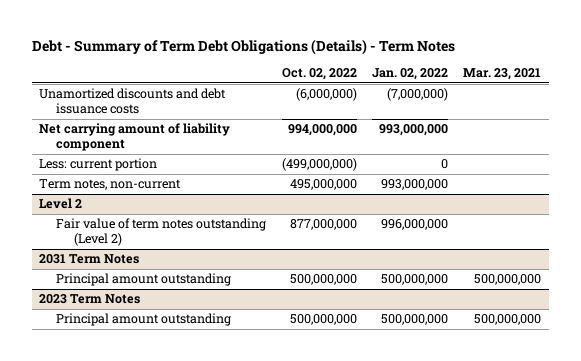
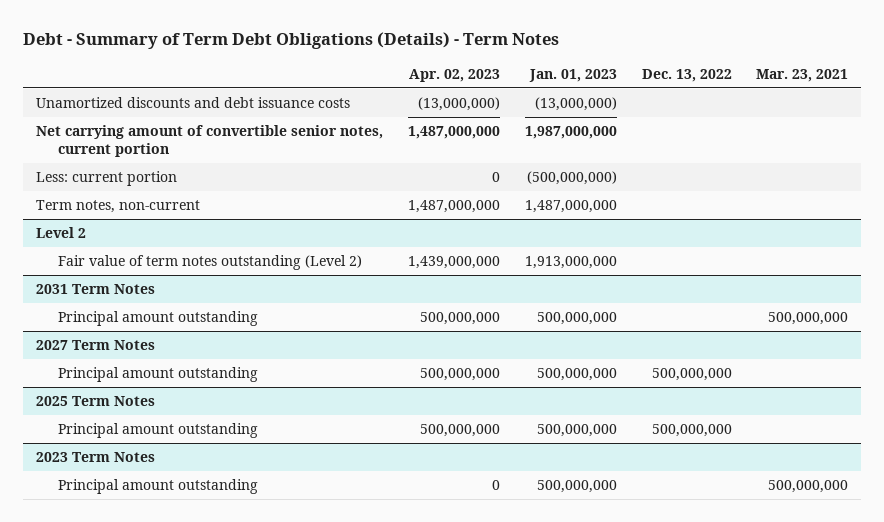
- | Oct. 02, 2022 | Jan. 02, 2022 | Mar. 23, 2021
+ | Apr. 02, 2023 | Jan. 01, 2023 | Dec. 13, 2022 | Mar. 23, 2021
- Net carrying amount of liability component | 994,000,000 | 993,000,000 |
+ Net carrying amount of convertible senior notes, current portion | 1,487,000,000 | 1,987,000,000 | |
+ 2027 Term Notes
+ Principal amount outstanding | 500,000,000 | 500,000,000 | 500,000,000 |
+ 2025 Term Notes
+ Principal amount outstanding | 500,000,000 | 500,000,000 | 500,000,000 |

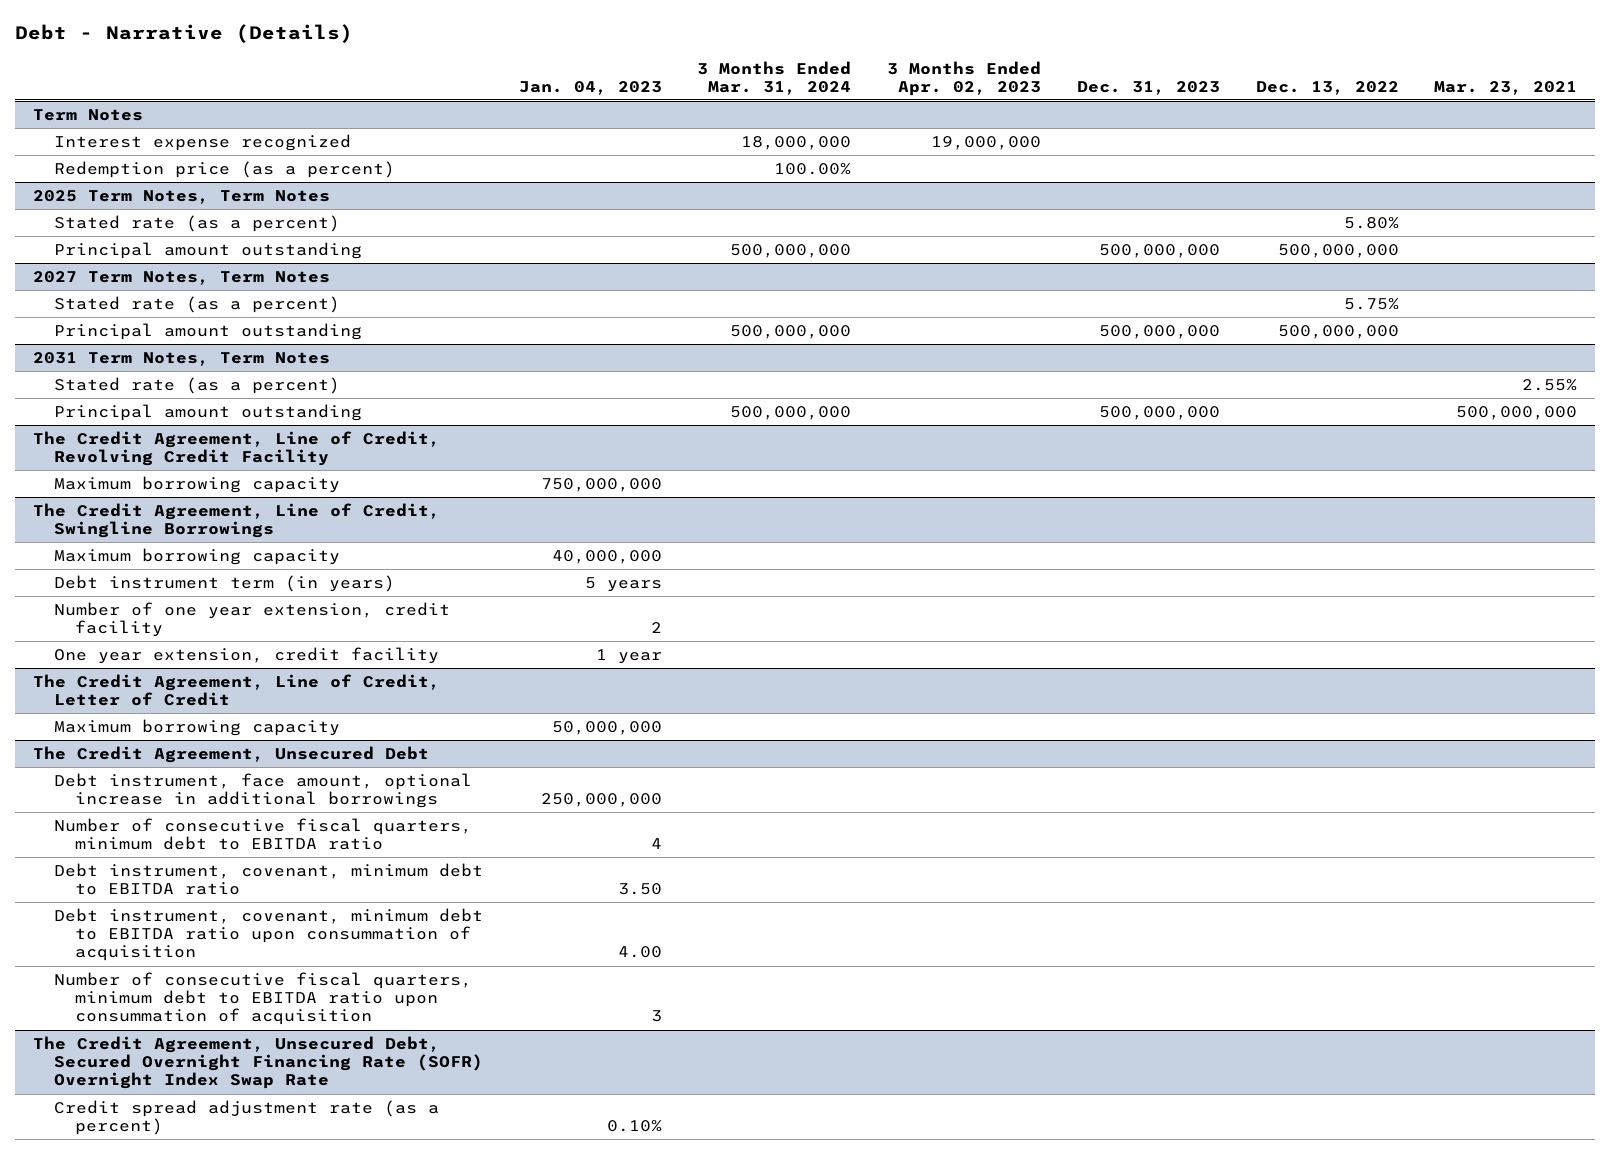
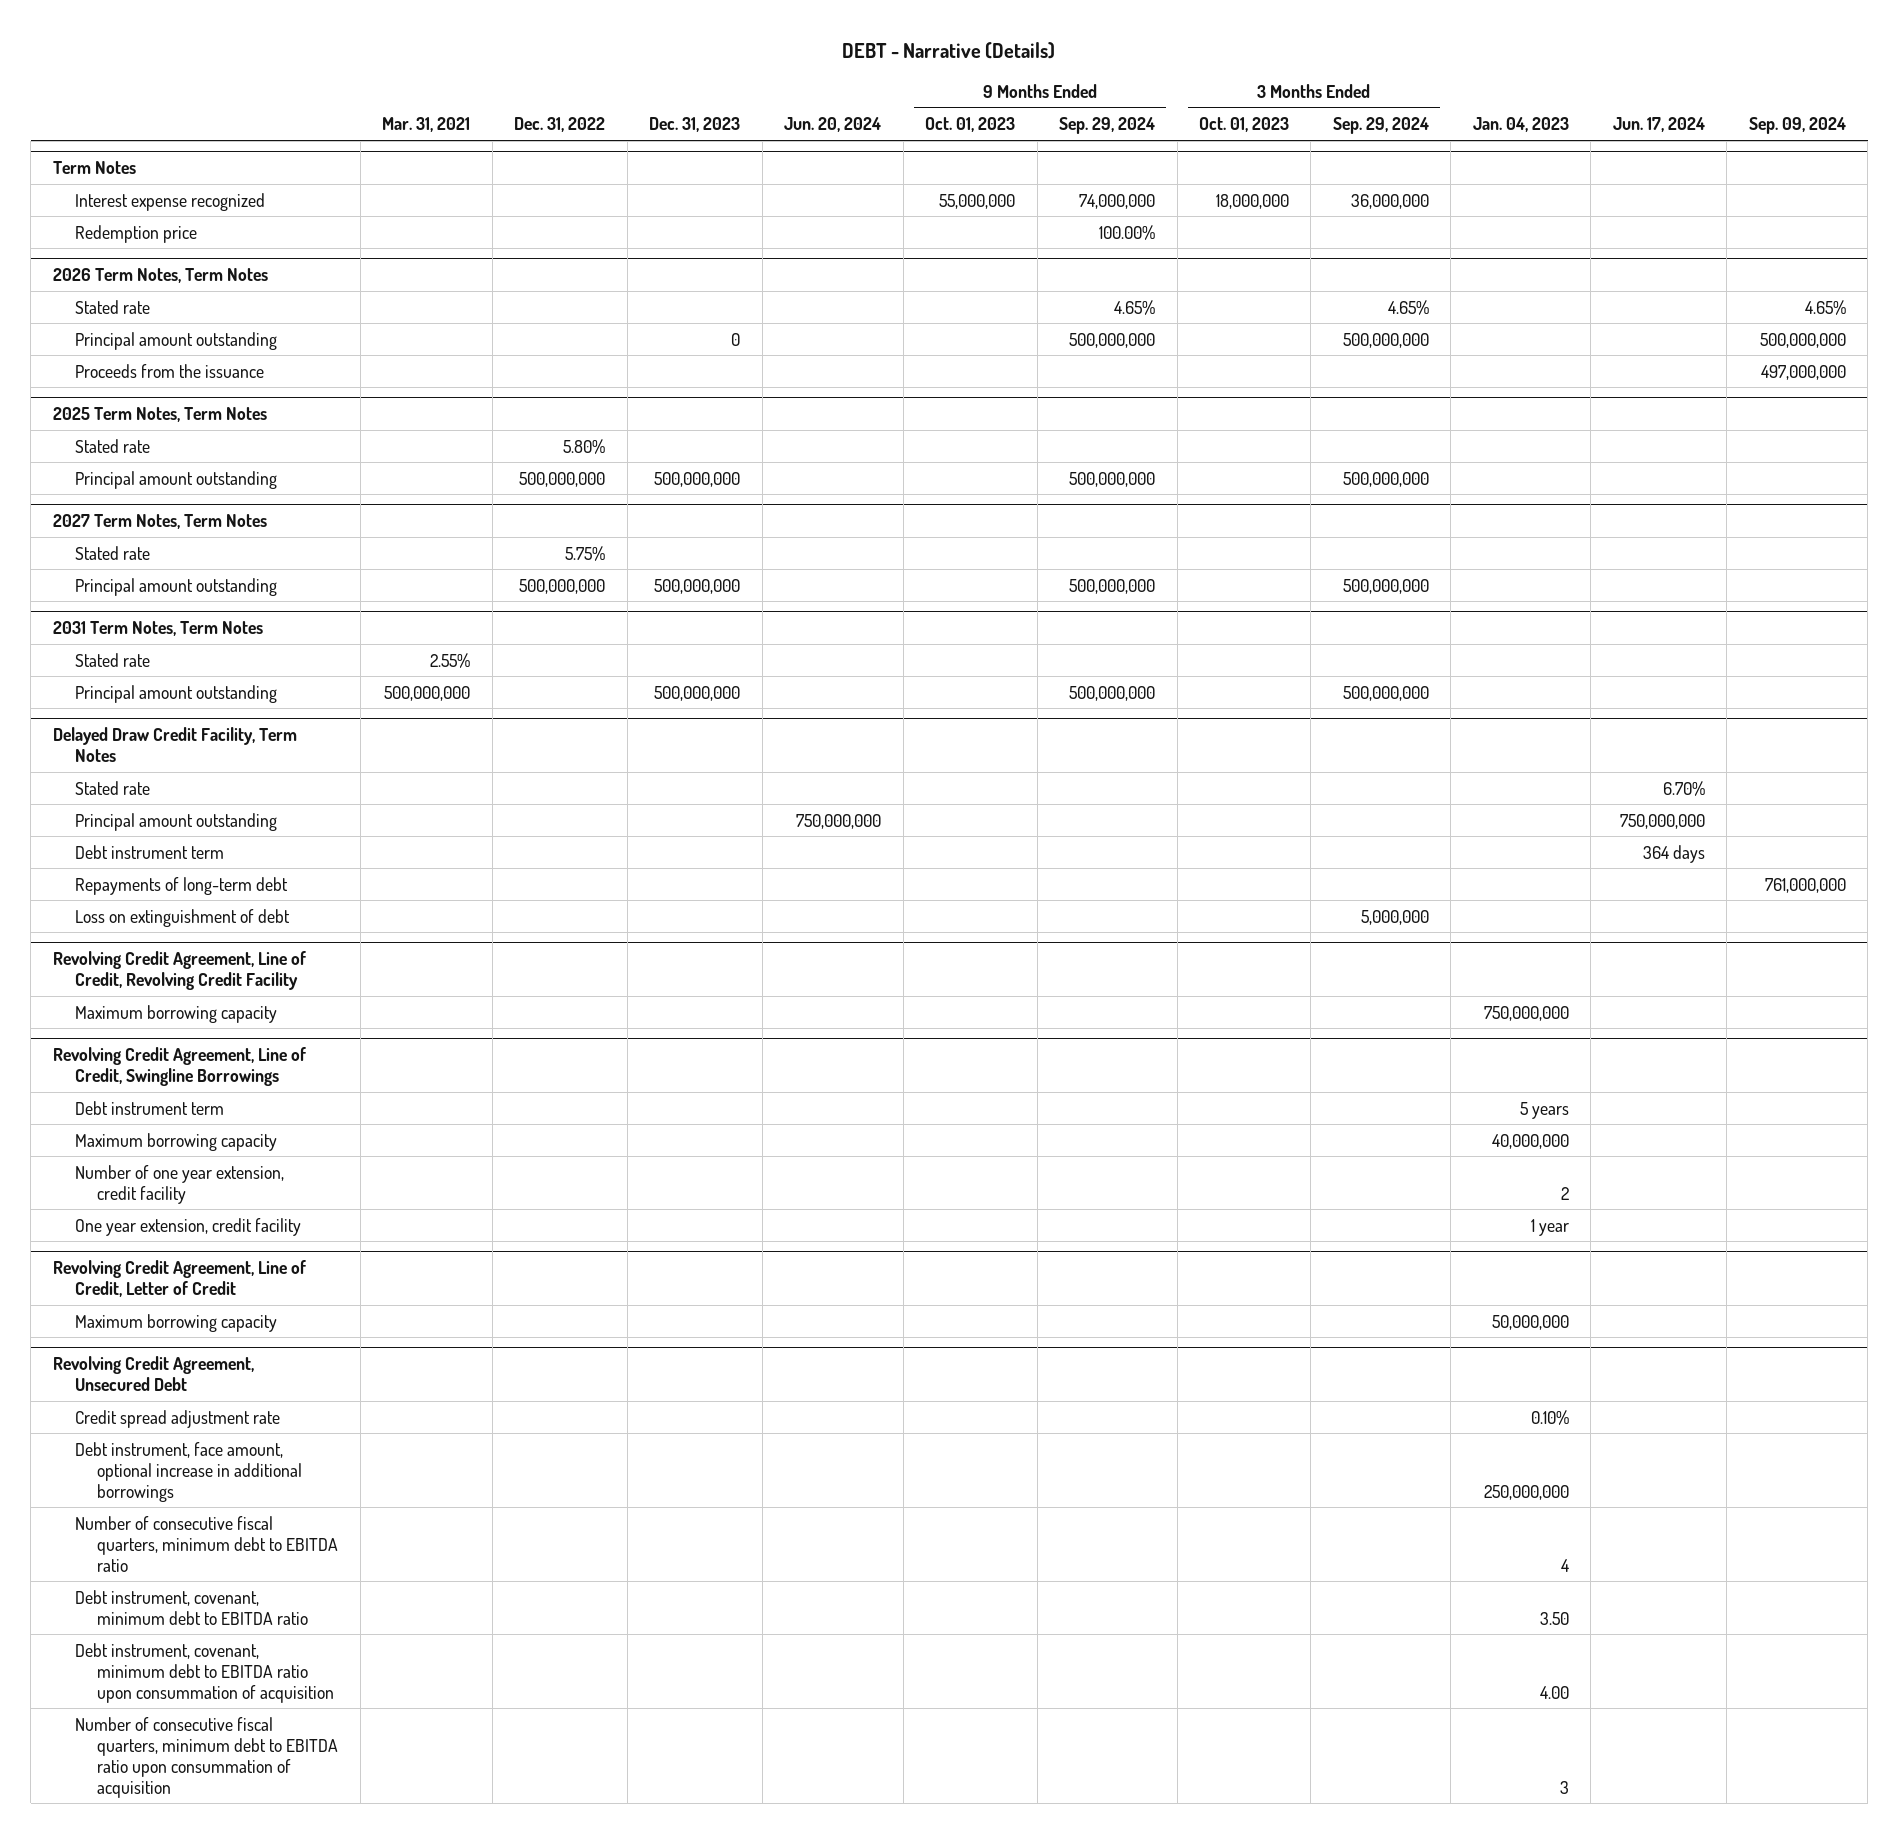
- Debt - Narrative (Details)
+ DEBT - Narrative (Details)
- | Jan. 04, 2023 | 3 Months Ended Mar. 31, 2024 | 3 Months Ended Apr. 02, 2023 | Dec. 31, 2023 | Dec. 13, 2022 | Mar. 23, 2021
+ | Mar. 31, 2021 | Dec. 31, 2022 | Dec. 31, 2023 | Jun. 20, 2024 | 9 Months Ended Oct. 01, 2023 | 9 Months Ended Sep. 29, 2024 | 3 Months Ended Oct. 01, 2023 | 3 Months Ended Sep. 29, 2024 | Jan. 04, 2023 | Jun. 17, 2024 | Sep. 09, 2024
@ Term Notes
- Redemption price (as a percent) | | 100.00% | | | |
+ Redemption price | | | | | | 100.00% | | | | |
+ 2026 Term Notes, Term Notes
+ Stated rate | | | | | | 4.65% | | 4.65% | | | 4.65%
+ Principal amount outstanding | | | 0 | | | 500,000,000 | | 500,000,000 | | | 500,000,000
+ Proceeds from the issuance | | | | | | | | | | | 497,000,000
@ 2025 Term Notes, Term Notes
- Stated rate (as a percent) | | | | | 5.80% |
+ Stated rate | | 5.80% | | | | | | | | |
@ 2027 Term Notes, Term Notes
- Stated rate (as a percent) | | | | | 5.75% |
+ Stated rate | | 5.75% | | | | | | | | |
@ 2031 Term Notes, Term Notes
- Stated rate (as a percent) | | | | | | 2.55%
+ Stated rate | 2.55% | | | | | | | | | |
- The Credit Agreement, Line of Credit, Revolving Credit Facility
+ Delayed Draw Credit Facility, Term Notes
+ Stated rate | | | | | | | | | | 6.70% |
+ Principal amount outstanding | | | | 750,000,000 | | | | | | 750,000,000 |
+ Debt instrument term | | | | | | | | | | 364 days |
+ Repayments of long-term debt | | | | | | | | | | | 761,000,000
+ Loss on extinguishment of debt | | | | | | | | 5,000,000 | | |
+ Revolving Credit Agreement, Line of Credit, Revolving Credit Facility
- The Credit Agreement, Line of Credit, Swingline Borrowings
+ Revolving Credit Agreement, Line of Credit, Swingline Borrowings
+ Debt instrument term | | | | | | | | | 5 years | |
- Debt instrument term (in years) | 5 years | | | | |
- The Credit Agreement, Line of Credit, Letter of Credit
+ Revolving Credit Agreement, Line of Credit, Letter of Credit
- The Credit Agreement, Unsecured Debt
+ Revolving Credit Agreement, Unsecured Debt
+ Credit spread adjustment rate | | | | | | | | | 0.10% | |
- The Credit Agreement, Unsecured Debt, Secured Overnight Financing Rate (SOFR) Overnight Index Swap Rate
- Credit spread adjustment rate (as a percent) | 0.10% | | | | |

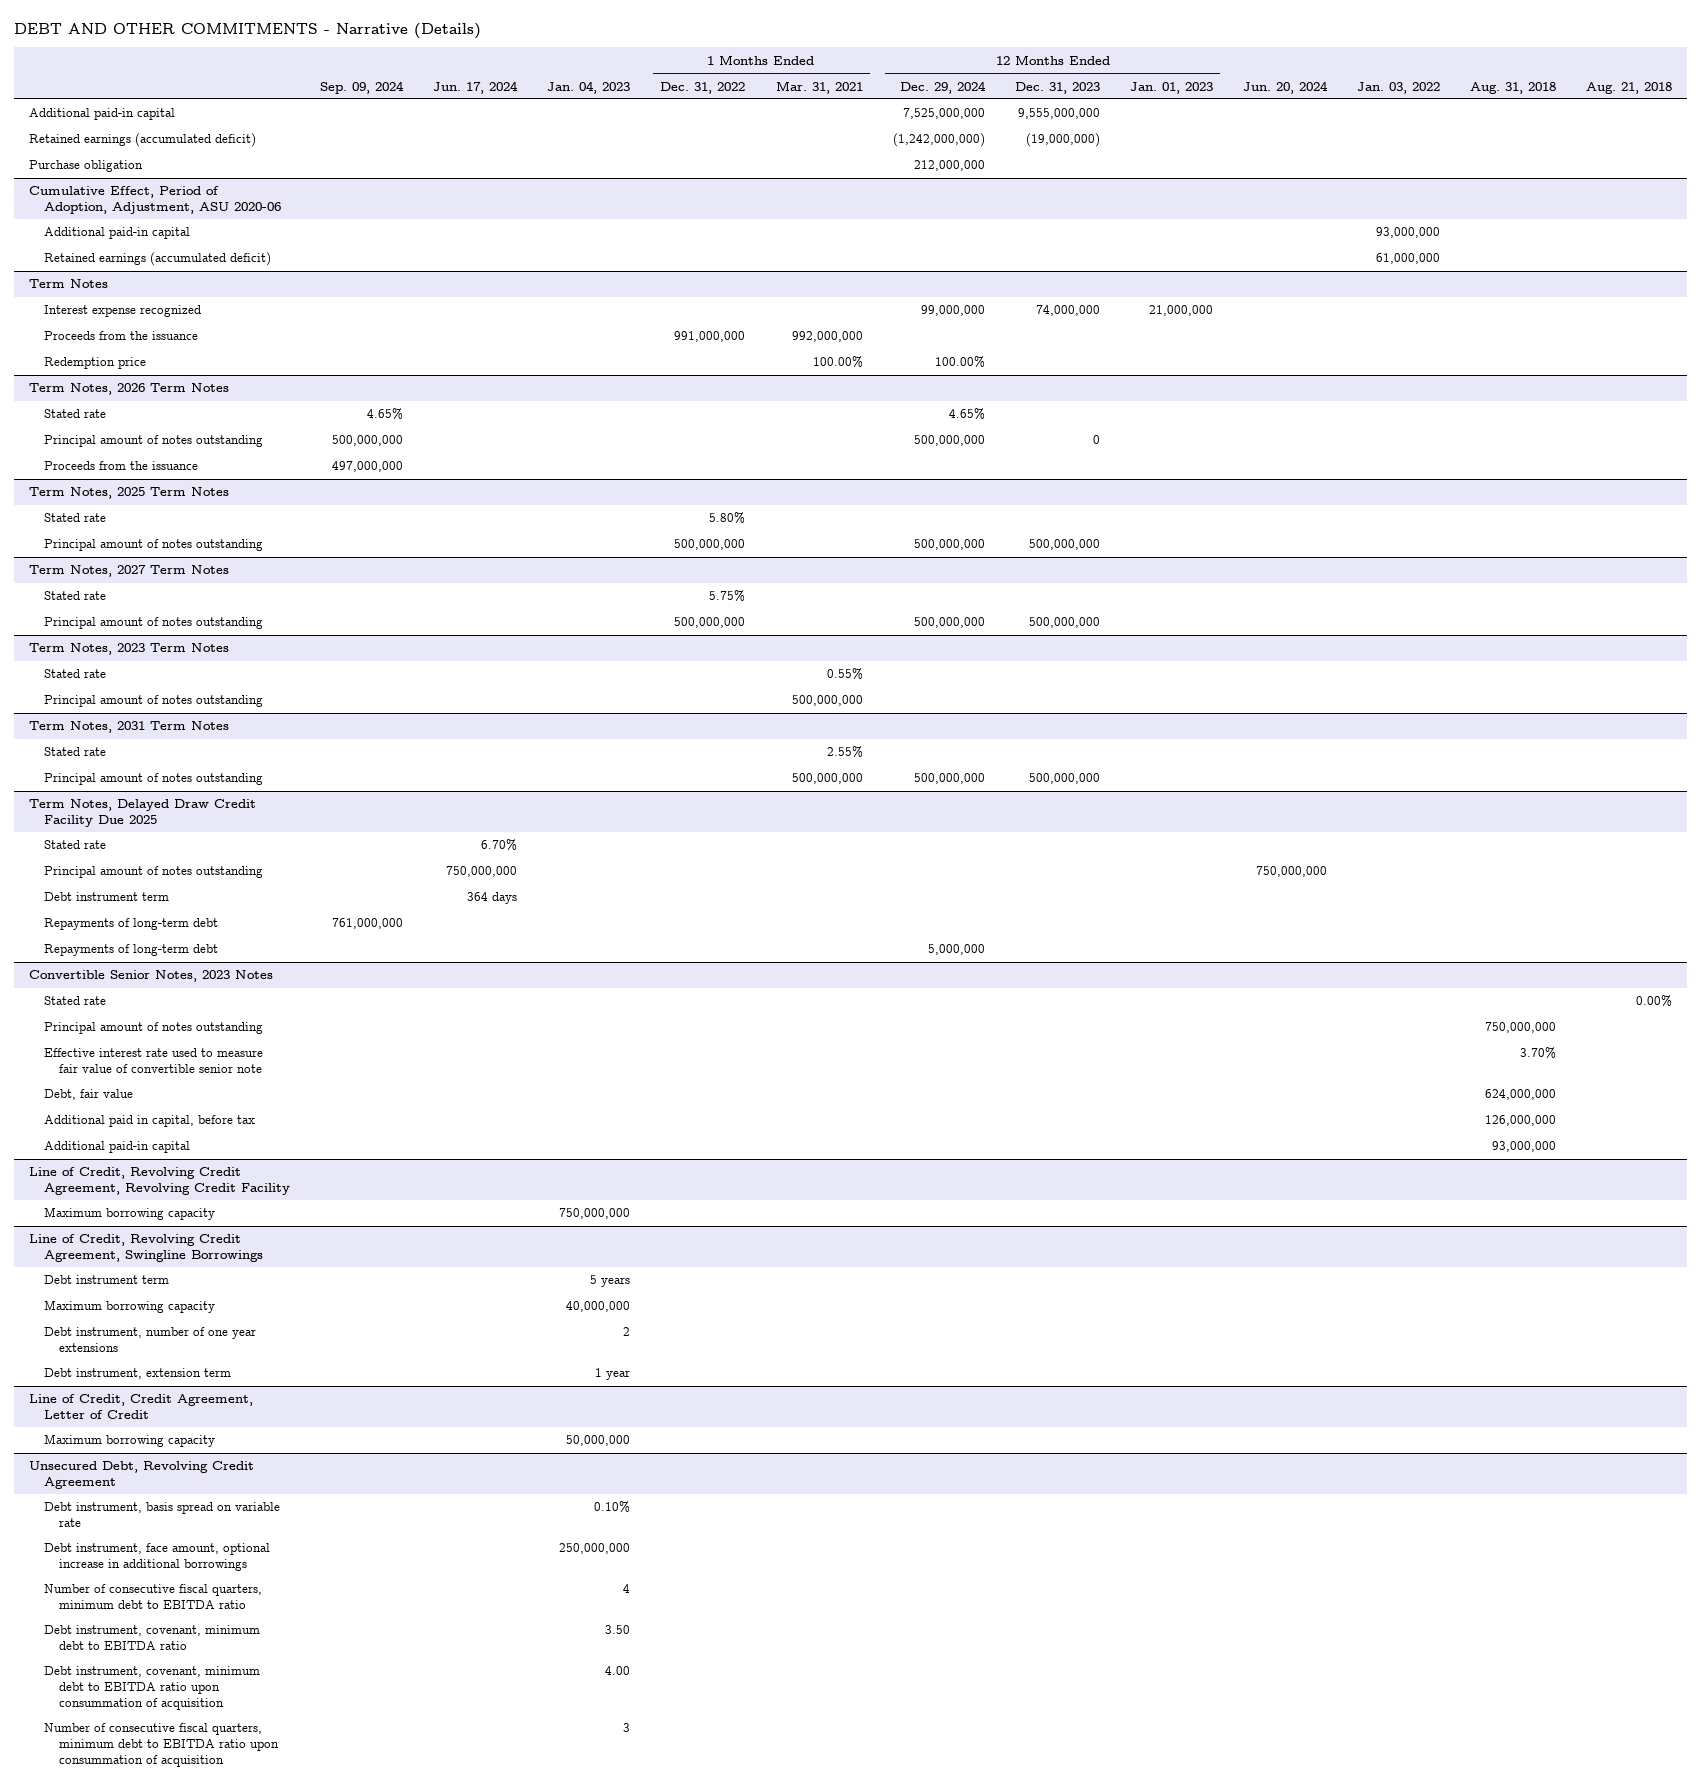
- DEBT - Narrative (Details)
+ DEBT AND OTHER COMMITMENTS - Narrative (Details)
- | Mar. 31, 2021 | Dec. 31, 2022 | Dec. 31, 2023 | Jun. 20, 2024 | 9 Months Ended Oct. 01, 2023 | 9 Months Ended Sep. 29, 2024 | 3 Months Ended Oct. 01, 2023 | 3 Months Ended Sep. 29, 2024 | Jan. 04, 2023 | Jun. 17, 2024 | Sep. 09, 2024
+ | Sep. 09, 2024 | Jun. 17, 2024 | Jan. 04, 2023 | 1 Months Ended Dec. 31, 2022 | 1 Months Ended Mar. 31, 2021 | 12 Months Ended Dec. 29, 2024 | 12 Months Ended Dec. 31, 2023 | 12 Months Ended Jan. 01, 2023 | Jun. 20, 2024 | Jan. 03, 2022 | Aug. 31, 2018 | Aug. 21, 2018
+ Additional paid-in capital | | | | | | 7,525,000,000 | 9,555,000,000 | | | | |
+ Retained earnings (accumulated deficit) | | | | | | (1,242,000,000) | (19,000,000) | | | | |
+ Purchase obligation | | | | | | 212,000,000 | | | | | |
+ Cumulative Effect, Period of Adoption, Adjustment, ASU 2020-06
+ Additional paid-in capital | | | | | | | | | | 93,000,000 | |
+ Retained earnings (accumulated deficit) | | | | | | | | | | 61,000,000 | |
@ Term Notes
+ Proceeds from the issuance | | | | 991,000,000 | 992,000,000 | | | | | | |
- 2026 Term Notes, Term Notes
+ Term Notes, 2026 Term Notes
- Principal amount outstanding | | | 0 | | | 500,000,000 | | 500,000,000 | | | 500,000,000
+ Principal amount of notes outstanding | 500,000,000 | | | | | 500,000,000 | 0 | | | | |
- 2025 Term Notes, Term Notes
+ Term Notes, 2025 Term Notes
- Principal amount outstanding | | 500,000,000 | 500,000,000 | | | 500,000,000 | | 500,000,000 | | |
- 2027 Term Notes, Term Notes
+ Principal amount of notes outstanding | | | | 500,000,000 | | 500,000,000 | 500,000,000 | | | | |
+ Term Notes, 2027 Term Notes
- Principal amount outstanding | | 500,000,000 | 500,000,000 | | | 500,000,000 | | 500,000,000 | | |
- 2031 Term Notes, Term Notes
+ Principal amount of notes outstanding | | | | 500,000,000 | | 500,000,000 | 500,000,000 | | | | |
+ Term Notes, 2023 Term Notes
+ Stated rate | | | | | 0.55% | | | | | | |
+ Principal amount of notes outstanding | | | | | 500,000,000 | | | | | | |
+ Term Notes, 2031 Term Notes
- Principal amount outstanding | 500,000,000 | | 500,000,000 | | | 500,000,000 | | 500,000,000 | | |
- Delayed Draw Credit Facility, Term Notes
+ Principal amount of notes outstanding | | | | | 500,000,000 | 500,000,000 | 500,000,000 | | | | |
+ Term Notes, Delayed Draw Credit Facility Due 2025
- Principal amount outstanding | | | | 750,000,000 | | | | | | 750,000,000 |
+ Principal amount of notes outstanding | | 750,000,000 | | | | | | | 750,000,000 | | |
- Loss on extinguishment of debt | | | | | | | | 5,000,000 | | |
- Revolving Credit Agreement, Line of Credit, Revolving Credit Facility
+ Repayments of long-term debt | | | | | | 5,000,000 | | | | | |
+ Convertible Senior Notes, 2023 Notes
+ Stated rate | | | | | | | | | | | | 0.00%
+ Principal amount of notes outstanding | | | | | | | | | | | 750,000,000 |
+ Effective interest rate used to measure fair value of convertible senior note | | | | | | | | | | | 3.70% |
+ Debt, fair value | | | | | | | | | | | 624,000,000 |
+ Additional paid in capital, before tax | | | | | | | | | | | 126,000,000 |
+ Additional paid-in capital | | | | | | | | | | | 93,000,000 |
+ Line of Credit, Revolving Credit Agreement, Revolving Credit Facility
- Revolving Credit Agreement, Line of Credit, Swingline Borrowings
+ Line of Credit, Revolving Credit Agreement, Swingline Borrowings
- Number of one year extension, credit facility | | | | | | | | | 2 | |
- One year extension, credit facility | | | | | | | | | 1 year | |
- Revolving Credit Agreement, Line of Credit, Letter of Credit
+ Debt instrument, number of one year extensions | | | 2 | | | | | | | | |
+ Debt instrument, extension term | | | 1 year | | | | | | | | |
+ Line of Credit, Credit Agreement, Letter of Credit
- Revolving Credit Agreement, Unsecured Debt
- Credit spread adjustment rate | | | | | | | | | 0.10% | |
+ Unsecured Debt, Revolving Credit Agreement
+ Debt instrument, basis spread on variable rate | | | 0.10% | | | | | | | | |

